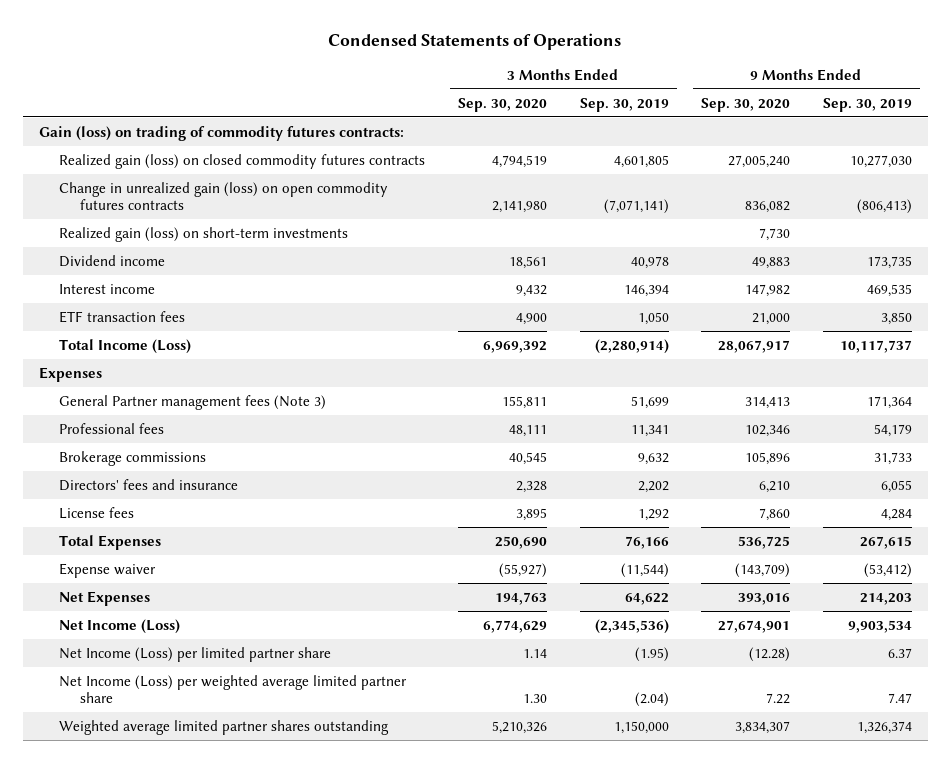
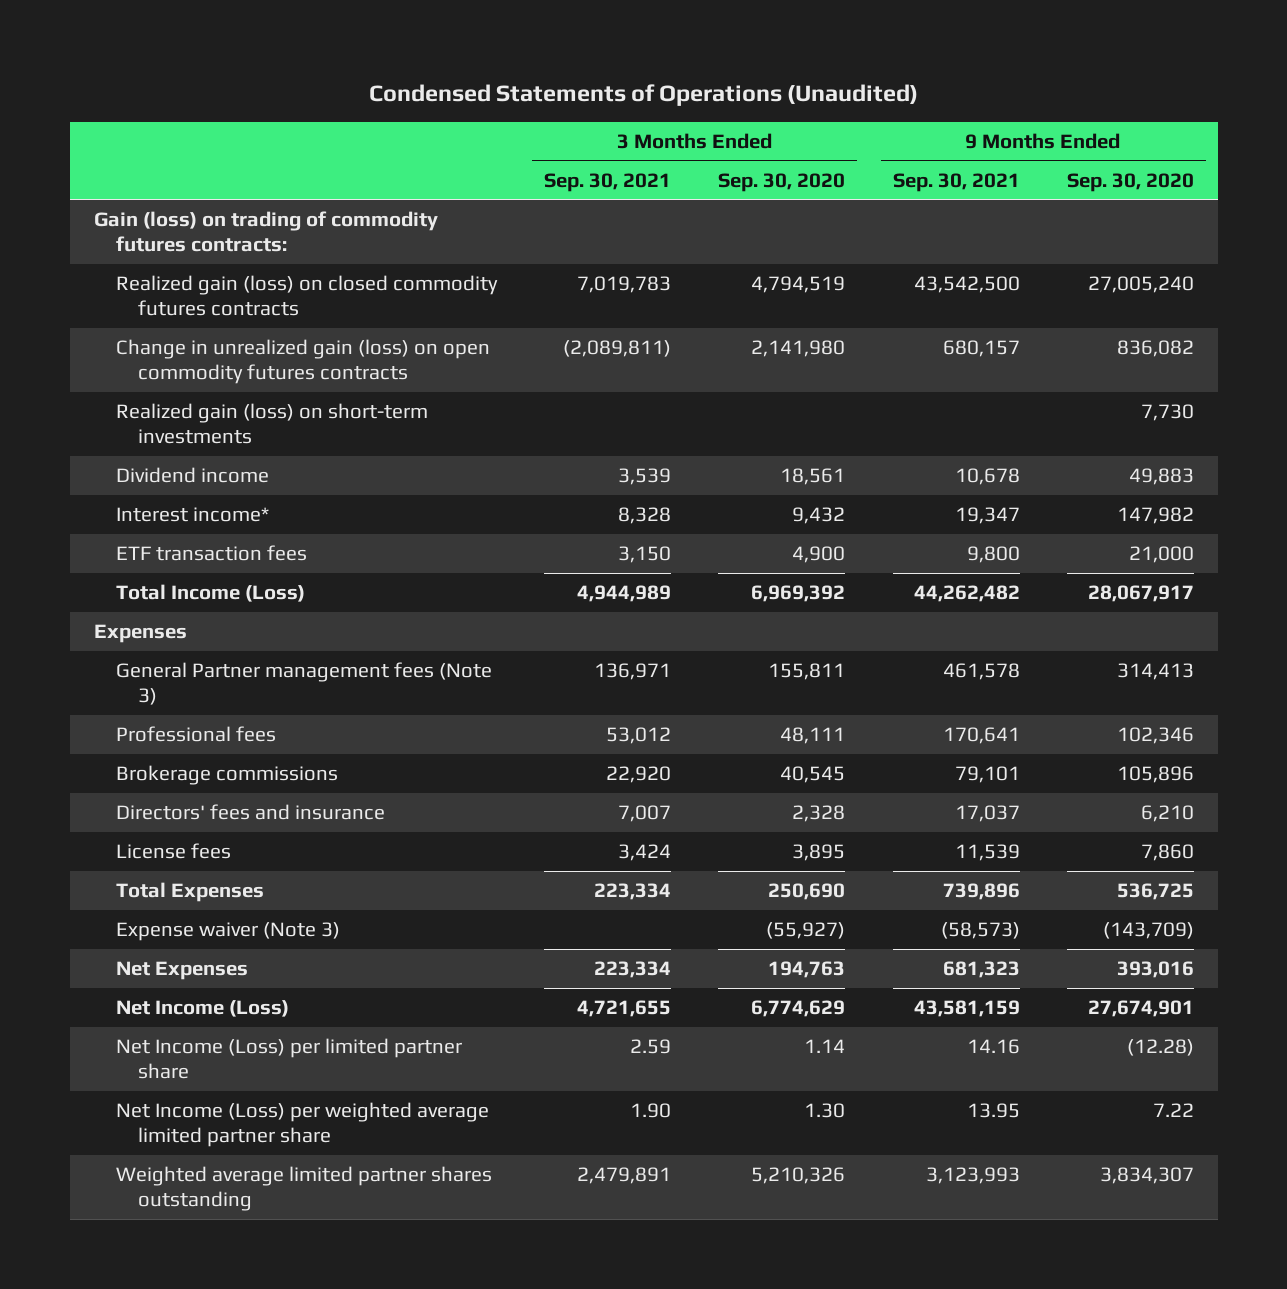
- Condensed Statements of Operations
+ Condensed Statements of Operations (Unaudited)
- | 3 Months Ended Sep. 30, 2020 | 3 Months Ended Sep. 30, 2019 | 9 Months Ended Sep. 30, 2020 | 9 Months Ended Sep. 30, 2019
+ | 3 Months Ended Sep. 30, 2021 | 3 Months Ended Sep. 30, 2020 | 9 Months Ended Sep. 30, 2021 | 9 Months Ended Sep. 30, 2020
- Interest income | 9,432 | 146,394 | 147,982 | 469,535
+ Interest income* | 8,328 | 9,432 | 19,347 | 147,982
- Expense waiver | (55,927) | (11,544) | (143,709) | (53,412)
+ Expense waiver (Note 3) | | (55,927) | (58,573) | (143,709)

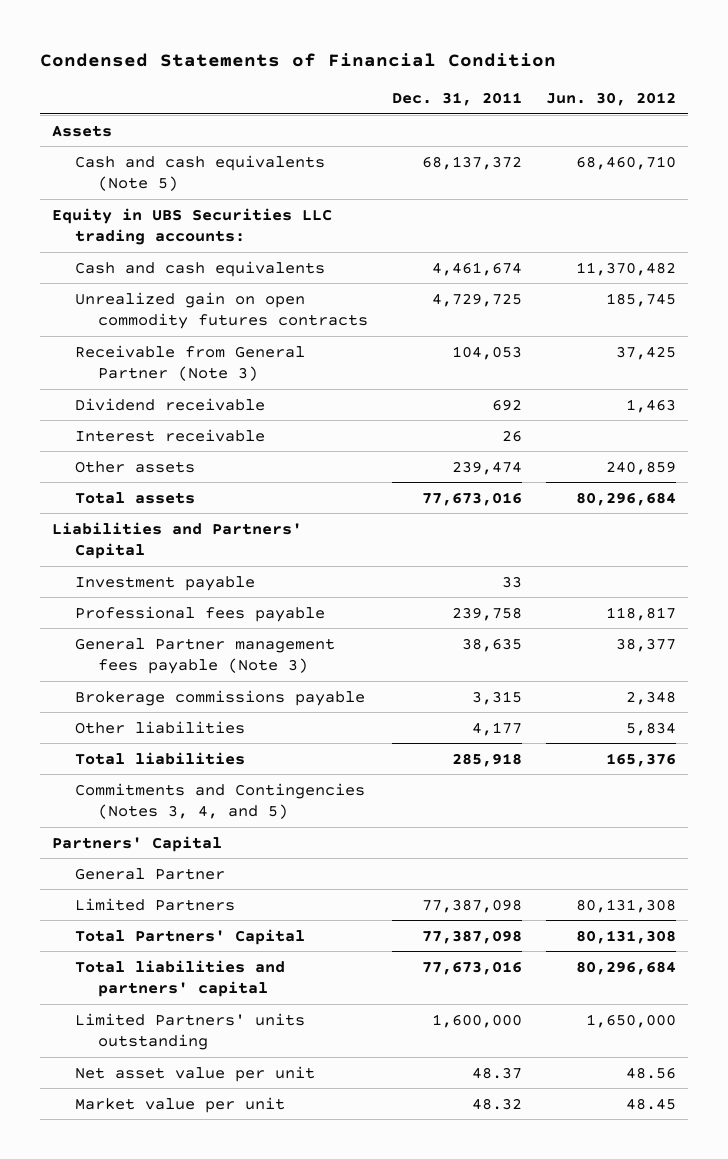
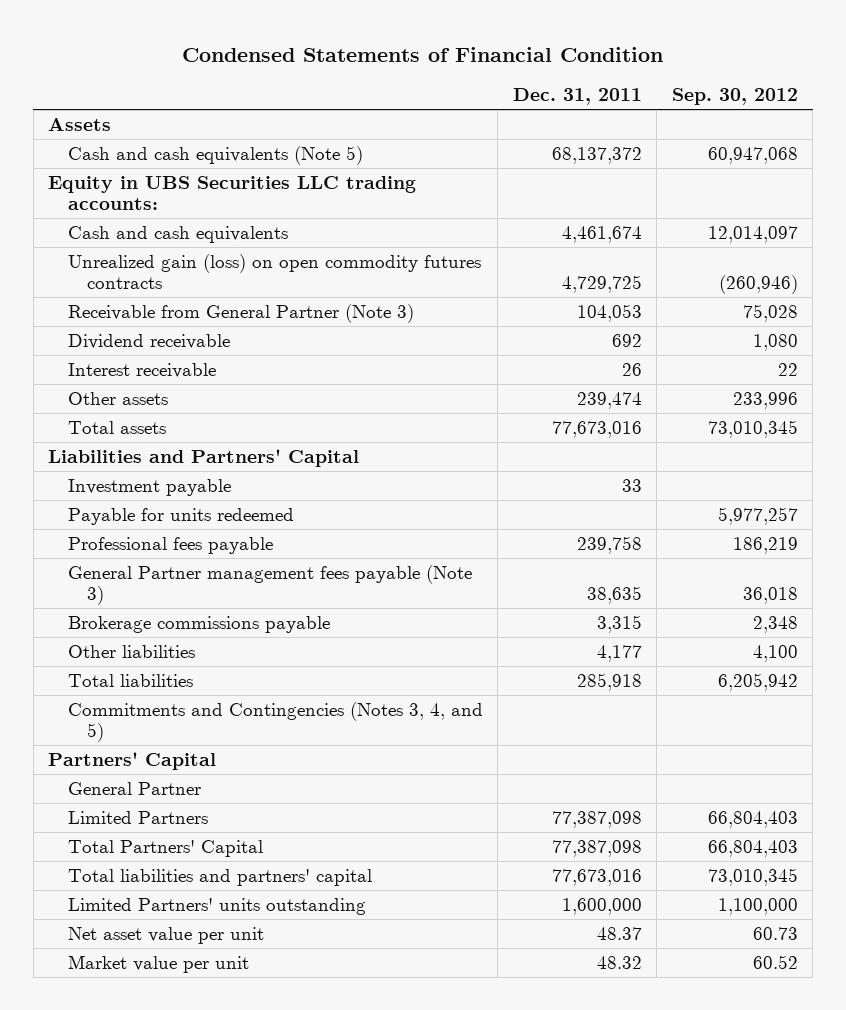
- | Dec. 31, 2011 | Jun. 30, 2012
+ | Dec. 31, 2011 | Sep. 30, 2012
- Unrealized gain on open commodity futures contracts | 4,729,725 | 185,745
+ Unrealized gain (loss) on open commodity futures contracts | 4,729,725 | (260,946)
+ Payable for units redeemed | | 5,977,257

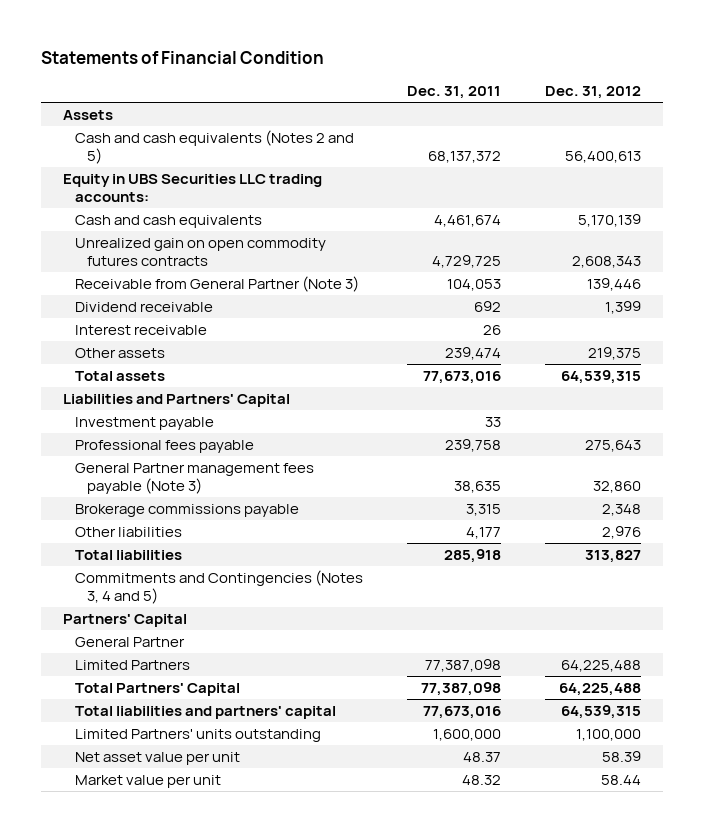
- Condensed Statements of Financial Condition
+ Statements of Financial Condition
- | Dec. 31, 2011 | Sep. 30, 2012
+ | Dec. 31, 2011 | Dec. 31, 2012
- Cash and cash equivalents (Note 5) | 68,137,372 | 60,947,068
+ Cash and cash equivalents (Notes 2 and 5) | 68,137,372 | 56,400,613
- Unrealized gain (loss) on open commodity futures contracts | 4,729,725 | (260,946)
+ Unrealized gain on open commodity futures contracts | 4,729,725 | 2,608,343
- Payable for units redeemed | | 5,977,257
- Commitments and Contingencies (Notes 3, 4, and 5)
+ Commitments and Contingencies (Notes 3, 4 and 5)

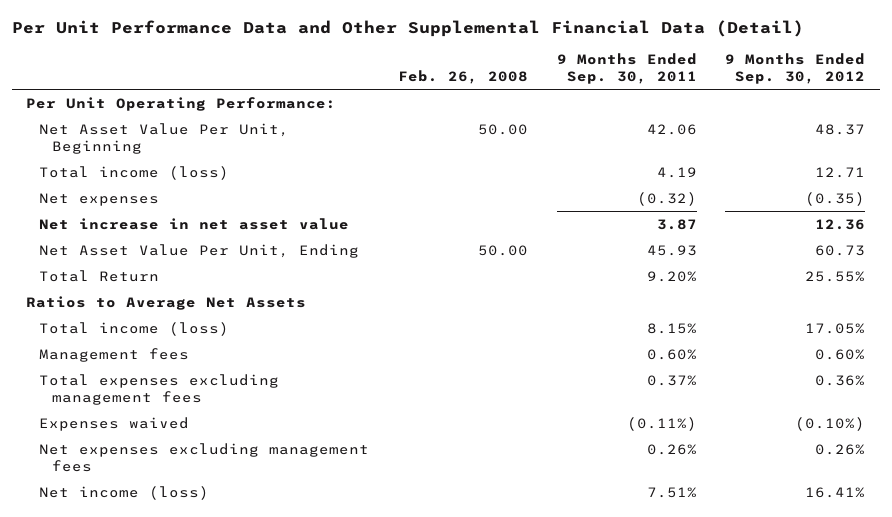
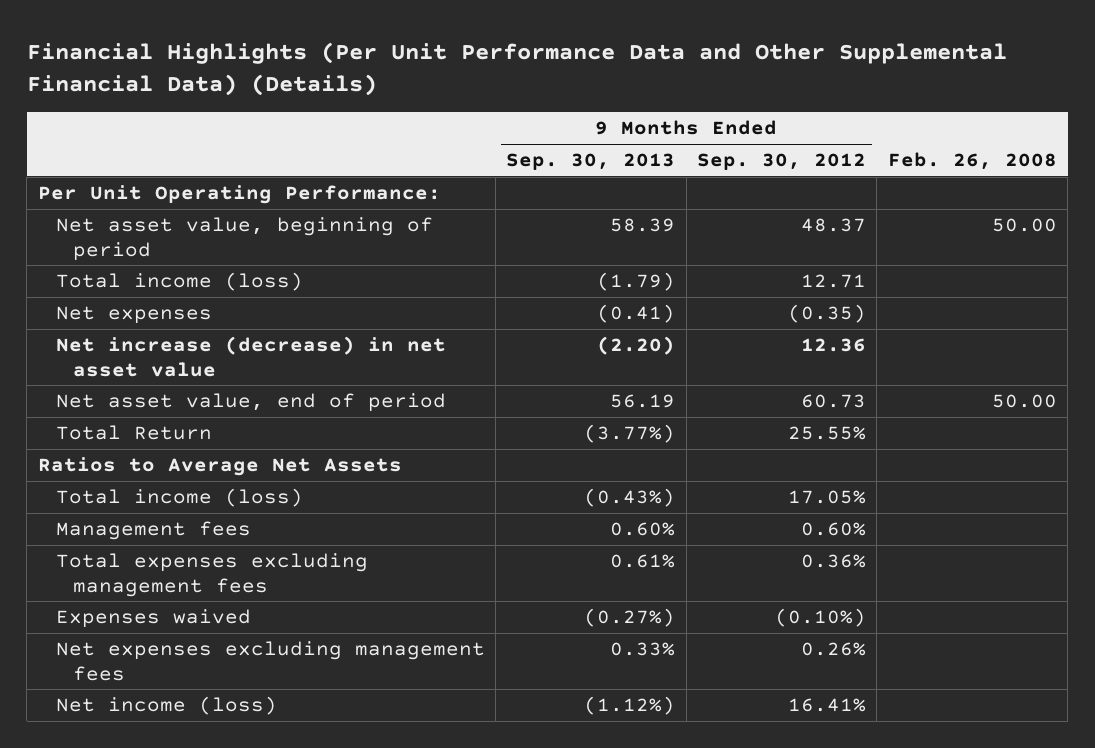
- Per Unit Performance Data and Other Supplemental Financial Data (Detail)
+ Financial Highlights (Per Unit Performance Data and Other Supplemental Financial Data) (Details)
- | Feb. 26, 2008 | 9 Months Ended Sep. 30, 2011 | 9 Months Ended Sep. 30, 2012
+ | 9 Months Ended Sep. 30, 2013 | 9 Months Ended Sep. 30, 2012 | Feb. 26, 2008
- Net Asset Value Per Unit, Beginning | 50.00 | 42.06 | 48.37
+ Net asset value, beginning of period | 58.39 | 48.37 | 50.00
- Net increase in net asset value | | 3.87 | 12.36
- Net Asset Value Per Unit, Ending | 50.00 | 45.93 | 60.73
+ Net increase (decrease) in net asset value | (2.20) | 12.36 |
+ Net asset value, end of period | 56.19 | 60.73 | 50.00

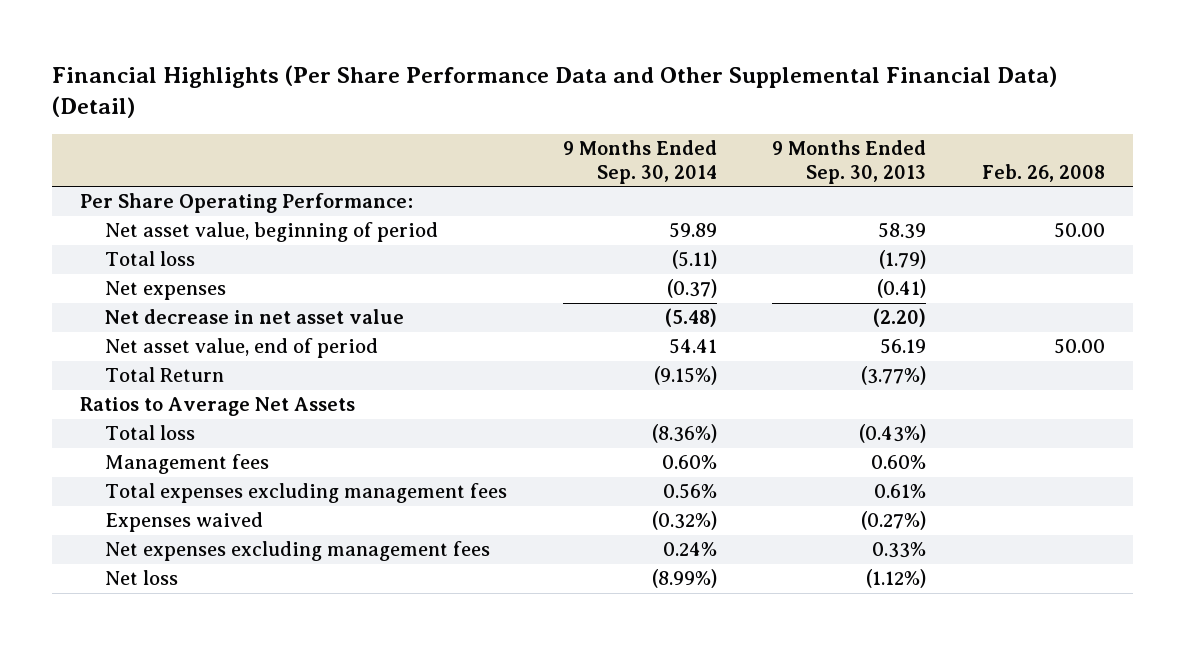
- Financial Highlights (Per Unit Performance Data and Other Supplemental Financial Data) (Details)
+ Financial Highlights (Per Share Performance Data and Other Supplemental Financial Data) (Detail)
- | 9 Months Ended Sep. 30, 2013 | 9 Months Ended Sep. 30, 2012 | Feb. 26, 2008
+ | 9 Months Ended Sep. 30, 2014 | 9 Months Ended Sep. 30, 2013 | Feb. 26, 2008
- Per Unit Operating Performance:
+ Per Share Operating Performance:
- Total income (loss) | (1.79) | 12.71 |
+ Total loss | (5.11) | (1.79) |
- Net increase (decrease) in net asset value | (2.20) | 12.36 |
+ Net decrease in net asset value | (5.48) | (2.20) |
- Total income (loss) | (0.43%) | 17.05% |
+ Total loss | (8.36%) | (0.43%) |
- Net income (loss) | (1.12%) | 16.41% |
+ Net loss | (8.99%) | (1.12%) |

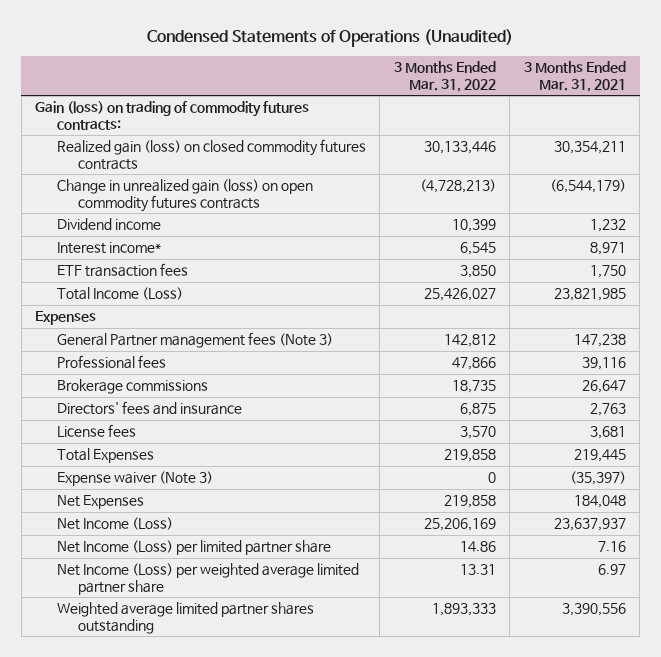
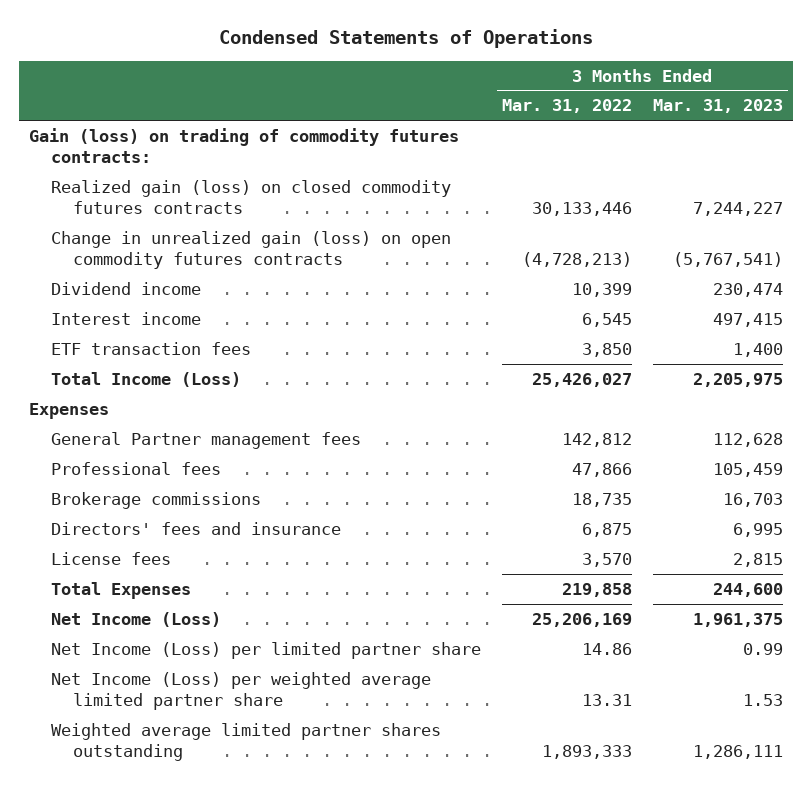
- Condensed Statements of Operations (Unaudited)
+ Condensed Statements of Operations
- | 3 Months Ended Mar. 31, 2022 | 3 Months Ended Mar. 31, 2021
+ | 3 Months Ended Mar. 31, 2022 | 3 Months Ended Mar. 31, 2023
- Interest income* | 6,545 | 8,971
+ Interest income | 6,545 | 497,415
- General Partner management fees (Note 3) | 142,812 | 147,238
+ General Partner management fees | 142,812 | 112,628
- Expense waiver (Note 3) | 0 | (35,397)
- Net Expenses | 219,858 | 184,048

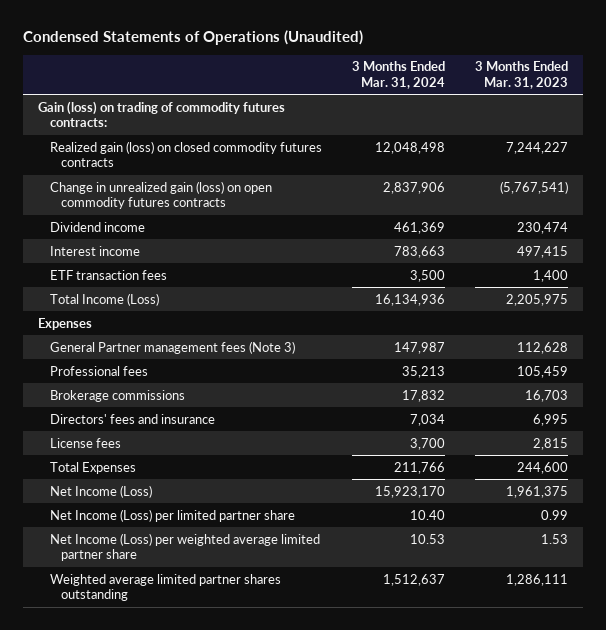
- Condensed Statements of Operations
+ Condensed Statements of Operations (Unaudited)
- | 3 Months Ended Mar. 31, 2022 | 3 Months Ended Mar. 31, 2023
+ | 3 Months Ended Mar. 31, 2024 | 3 Months Ended Mar. 31, 2023
- General Partner management fees | 142,812 | 112,628
+ General Partner management fees (Note 3) | 147,987 | 112,628

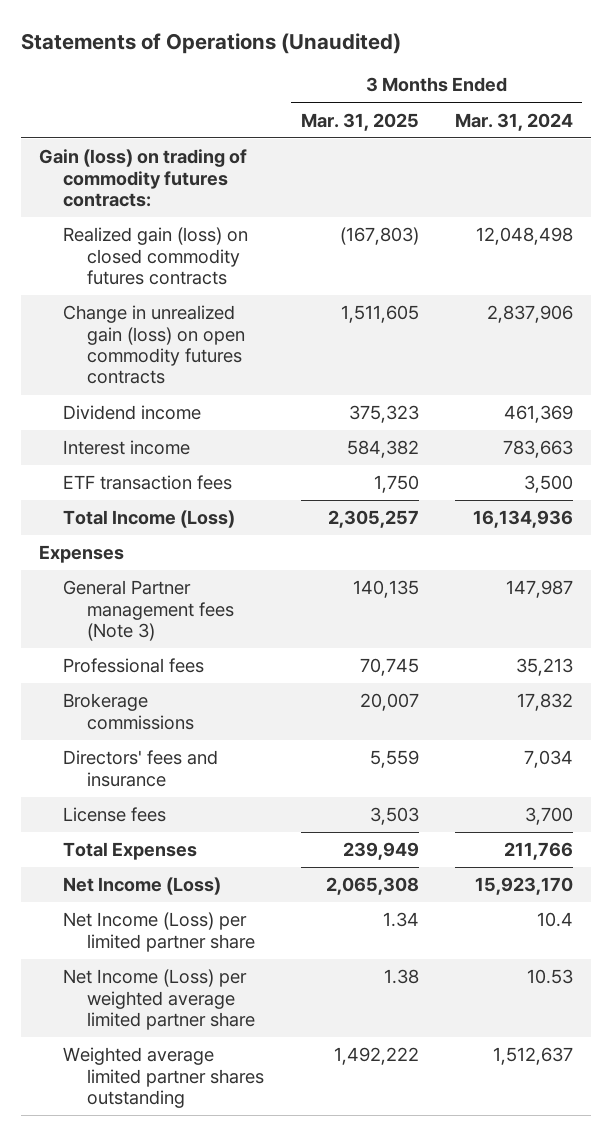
- Condensed Statements of Operations (Unaudited)
+ Statements of Operations (Unaudited)
- | 3 Months Ended Mar. 31, 2024 | 3 Months Ended Mar. 31, 2023
+ | 3 Months Ended Mar. 31, 2025 | 3 Months Ended Mar. 31, 2024
- Net Income (Loss) per limited partner share | 10.40 | 0.99
+ Net Income (Loss) per limited partner share | 1.34 | 10.4

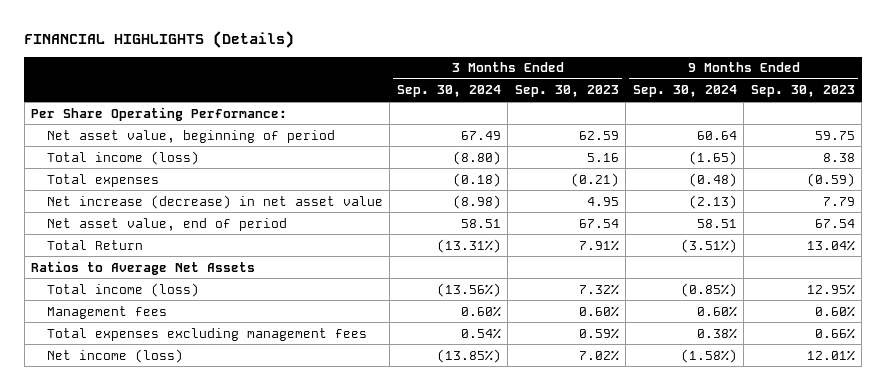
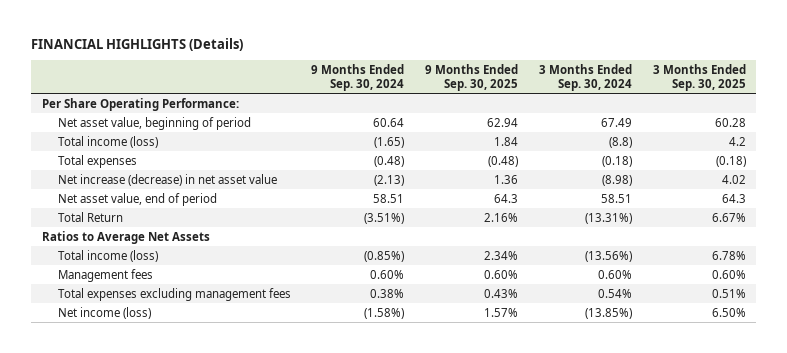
- | 3 Months Ended Sep. 30, 2024 | 3 Months Ended Sep. 30, 2023 | 9 Months Ended Sep. 30, 2024 | 9 Months Ended Sep. 30, 2023
+ | 9 Months Ended Sep. 30, 2024 | 9 Months Ended Sep. 30, 2025 | 3 Months Ended Sep. 30, 2024 | 3 Months Ended Sep. 30, 2025
- Total income (loss) | (8.80) | 5.16 | (1.65) | 8.38
+ Total income (loss) | (1.65) | 1.84 | (8.8) | 4.2

